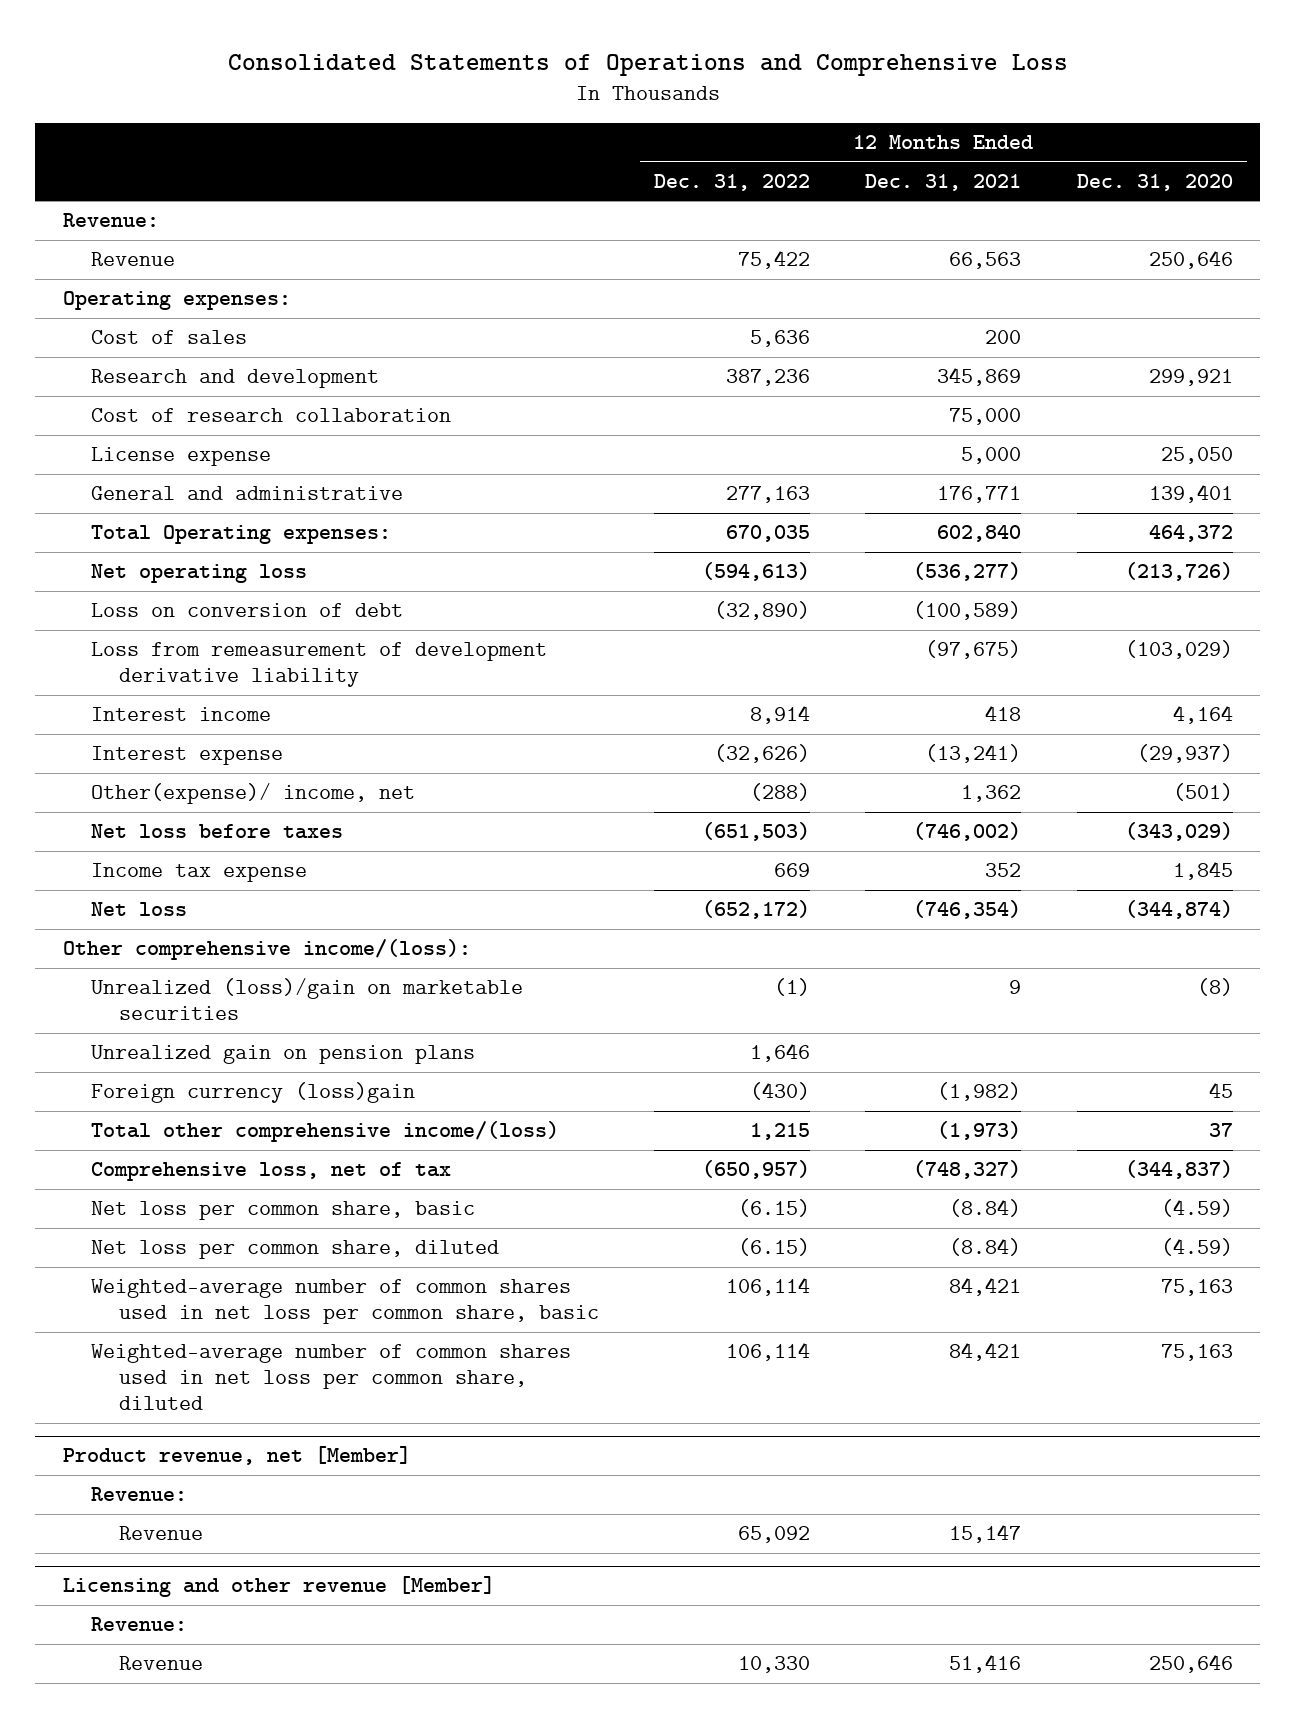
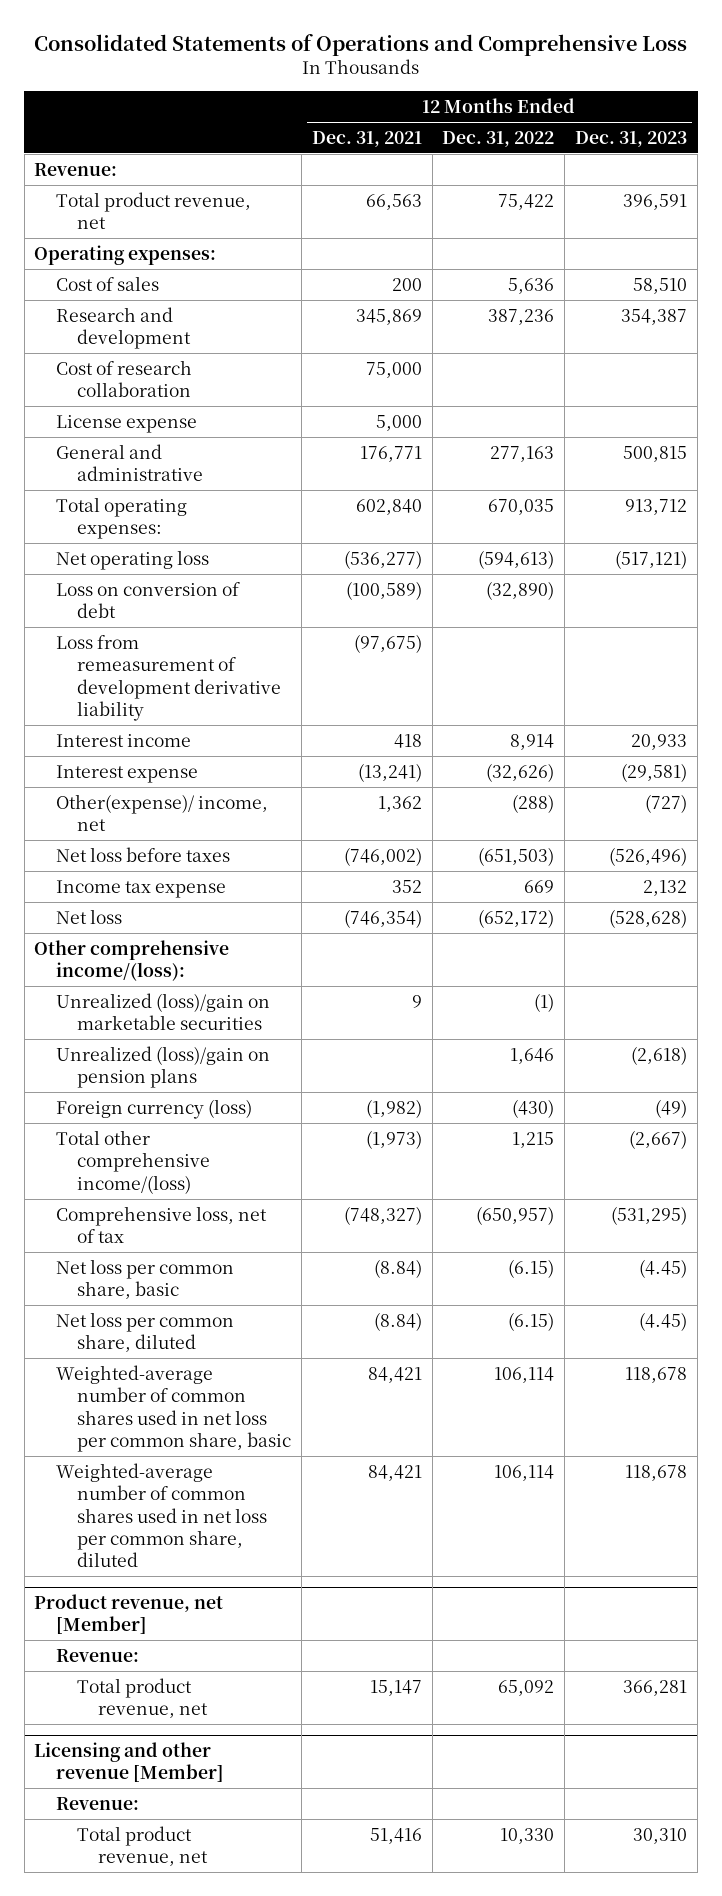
- | 12 Months Ended Dec. 31, 2022 | 12 Months Ended Dec. 31, 2021 | 12 Months Ended Dec. 31, 2020
+ | 12 Months Ended Dec. 31, 2021 | 12 Months Ended Dec. 31, 2022 | 12 Months Ended Dec. 31, 2023
- Revenue | 75,422 | 66,563 | 250,646
+ Total product revenue, net | 66,563 | 75,422 | 396,591
- Total Operating expenses: | 670,035 | 602,840 | 464,372
+ Total operating expenses: | 602,840 | 670,035 | 913,712
- Unrealized gain on pension plans | 1,646 | |
- Foreign currency (loss)gain | (430) | (1,982) | 45
+ Unrealized (loss)/gain on pension plans | | 1,646 | (2,618)
+ Foreign currency (loss) | (1,982) | (430) | (49)
@ Product revenue, net [Member]
- Revenue | 65,092 | 15,147 |
+ Total product revenue, net | 15,147 | 65,092 | 366,281
@ Licensing and other revenue [Member]
- Revenue | 10,330 | 51,416 | 250,646
+ Total product revenue, net | 51,416 | 10,330 | 30,310

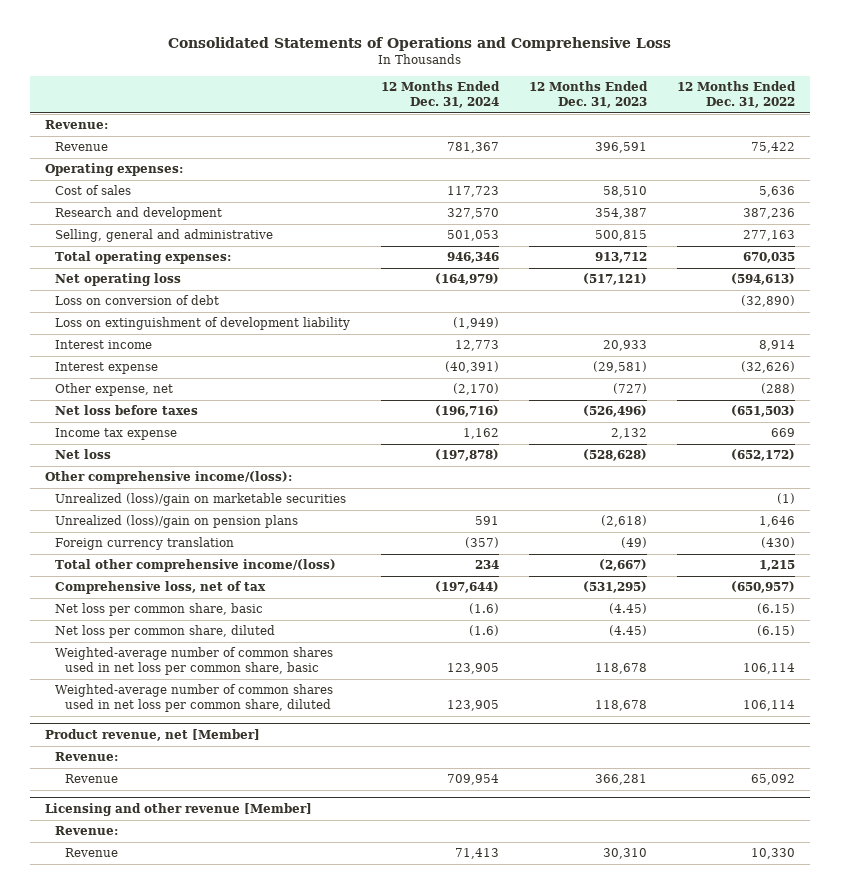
- | 12 Months Ended Dec. 31, 2021 | 12 Months Ended Dec. 31, 2022 | 12 Months Ended Dec. 31, 2023
+ | 12 Months Ended Dec. 31, 2024 | 12 Months Ended Dec. 31, 2023 | 12 Months Ended Dec. 31, 2022
- Total product revenue, net | 66,563 | 75,422 | 396,591
+ Revenue | 781,367 | 396,591 | 75,422
- Cost of research collaboration | 75,000 | |
- License expense | 5,000 | |
- General and administrative | 176,771 | 277,163 | 500,815
+ Selling, general and administrative | 501,053 | 500,815 | 277,163
- Loss from remeasurement of development derivative liability | (97,675) | |
+ Loss on extinguishment of development liability | (1,949) | |
- Other(expense)/ income, net | 1,362 | (288) | (727)
+ Other expense, net | (2,170) | (727) | (288)
- Foreign currency (loss) | (1,982) | (430) | (49)
+ Foreign currency translation | (357) | (49) | (430)
@ Product revenue, net [Member]
- Total product revenue, net | 15,147 | 65,092 | 366,281
+ Revenue | 709,954 | 366,281 | 65,092
@ Licensing and other revenue [Member]
- Total product revenue, net | 51,416 | 10,330 | 30,310
+ Revenue | 71,413 | 30,310 | 10,330

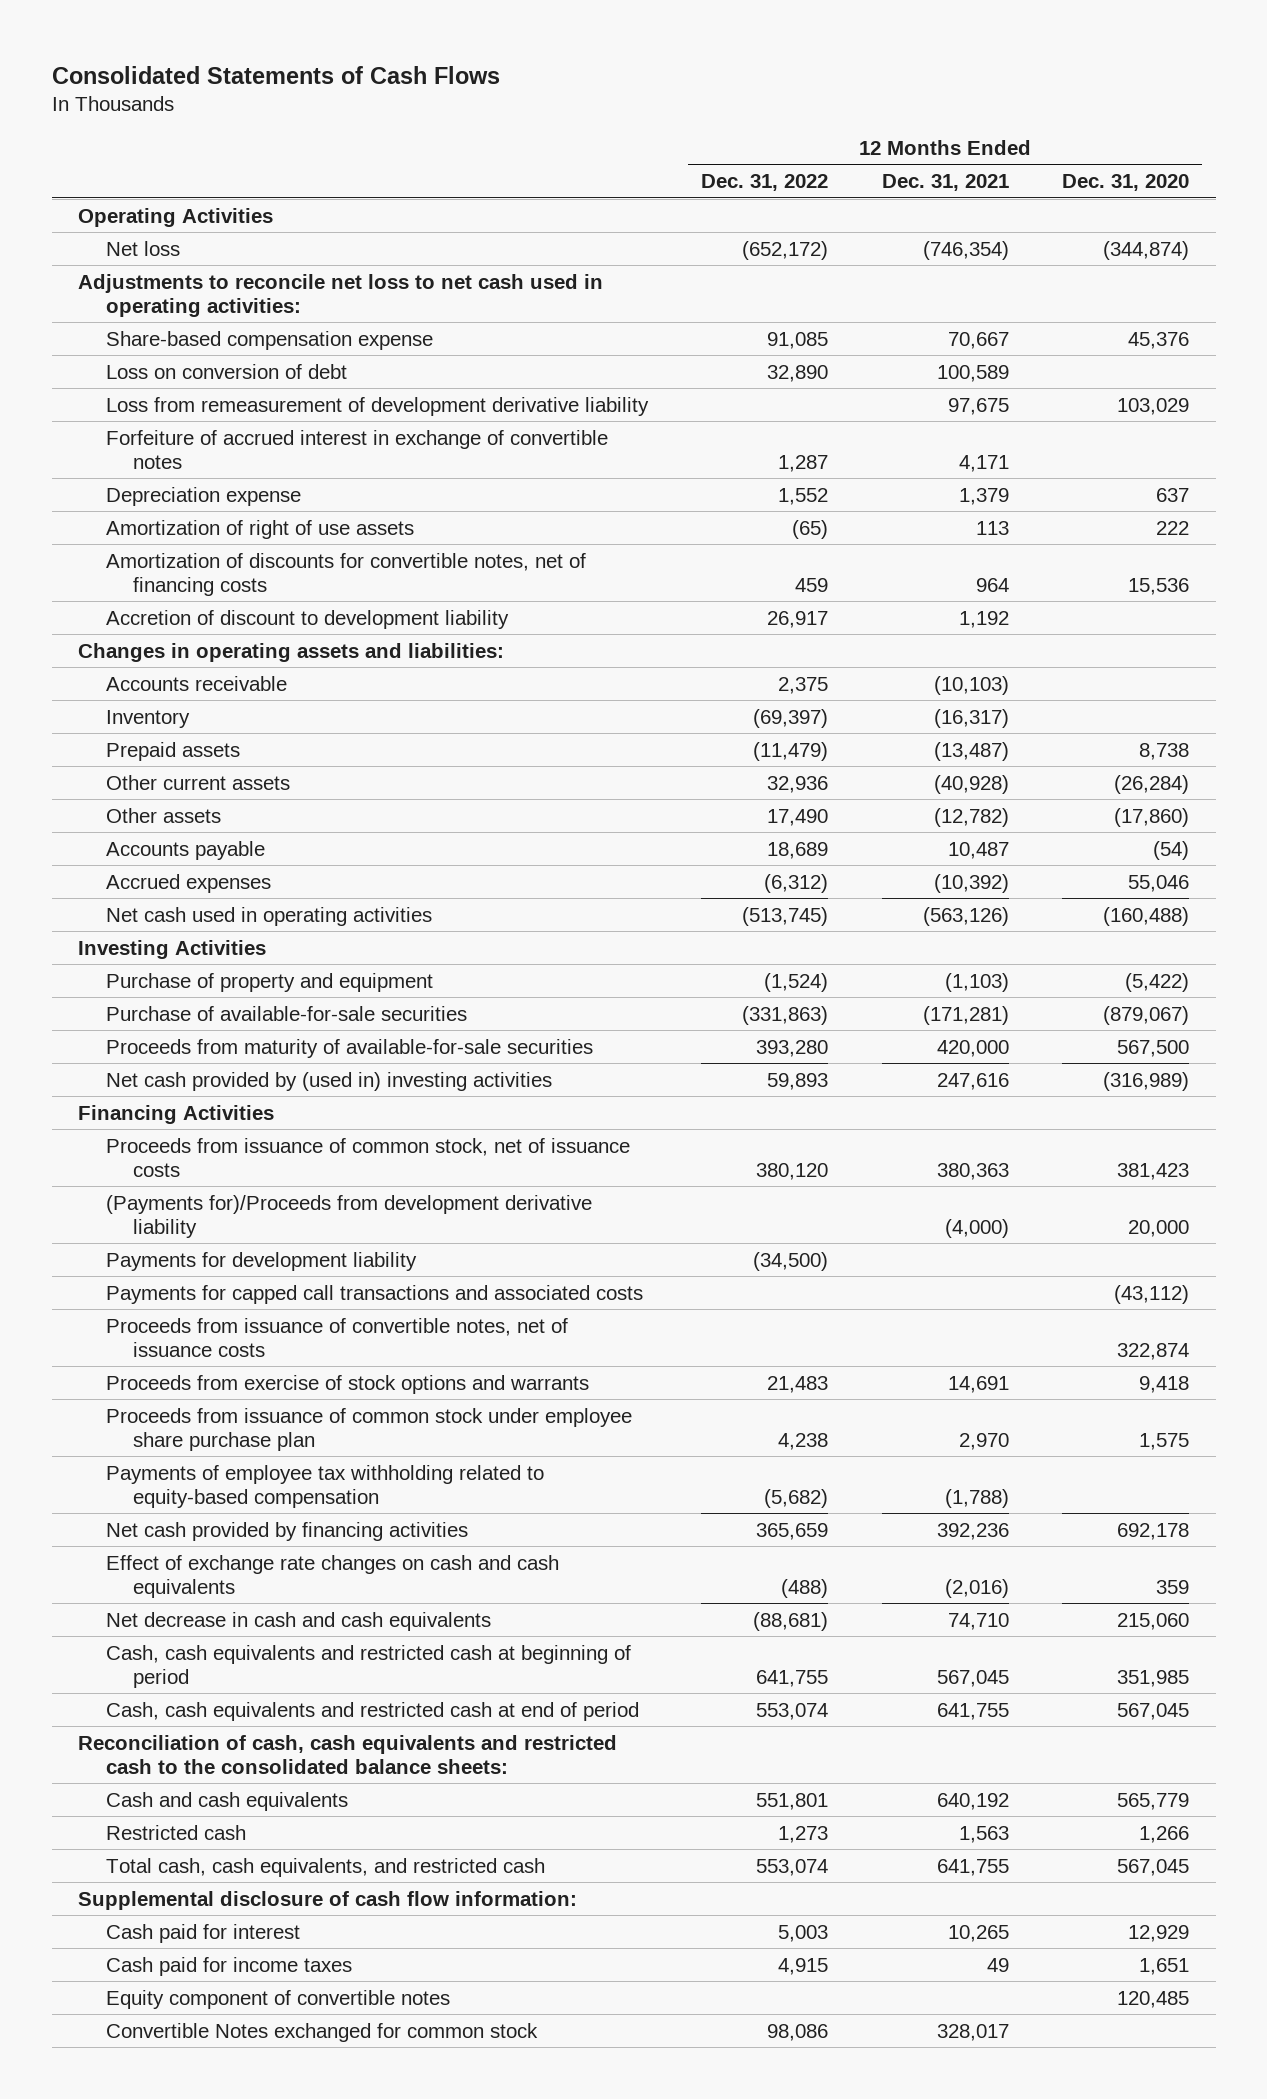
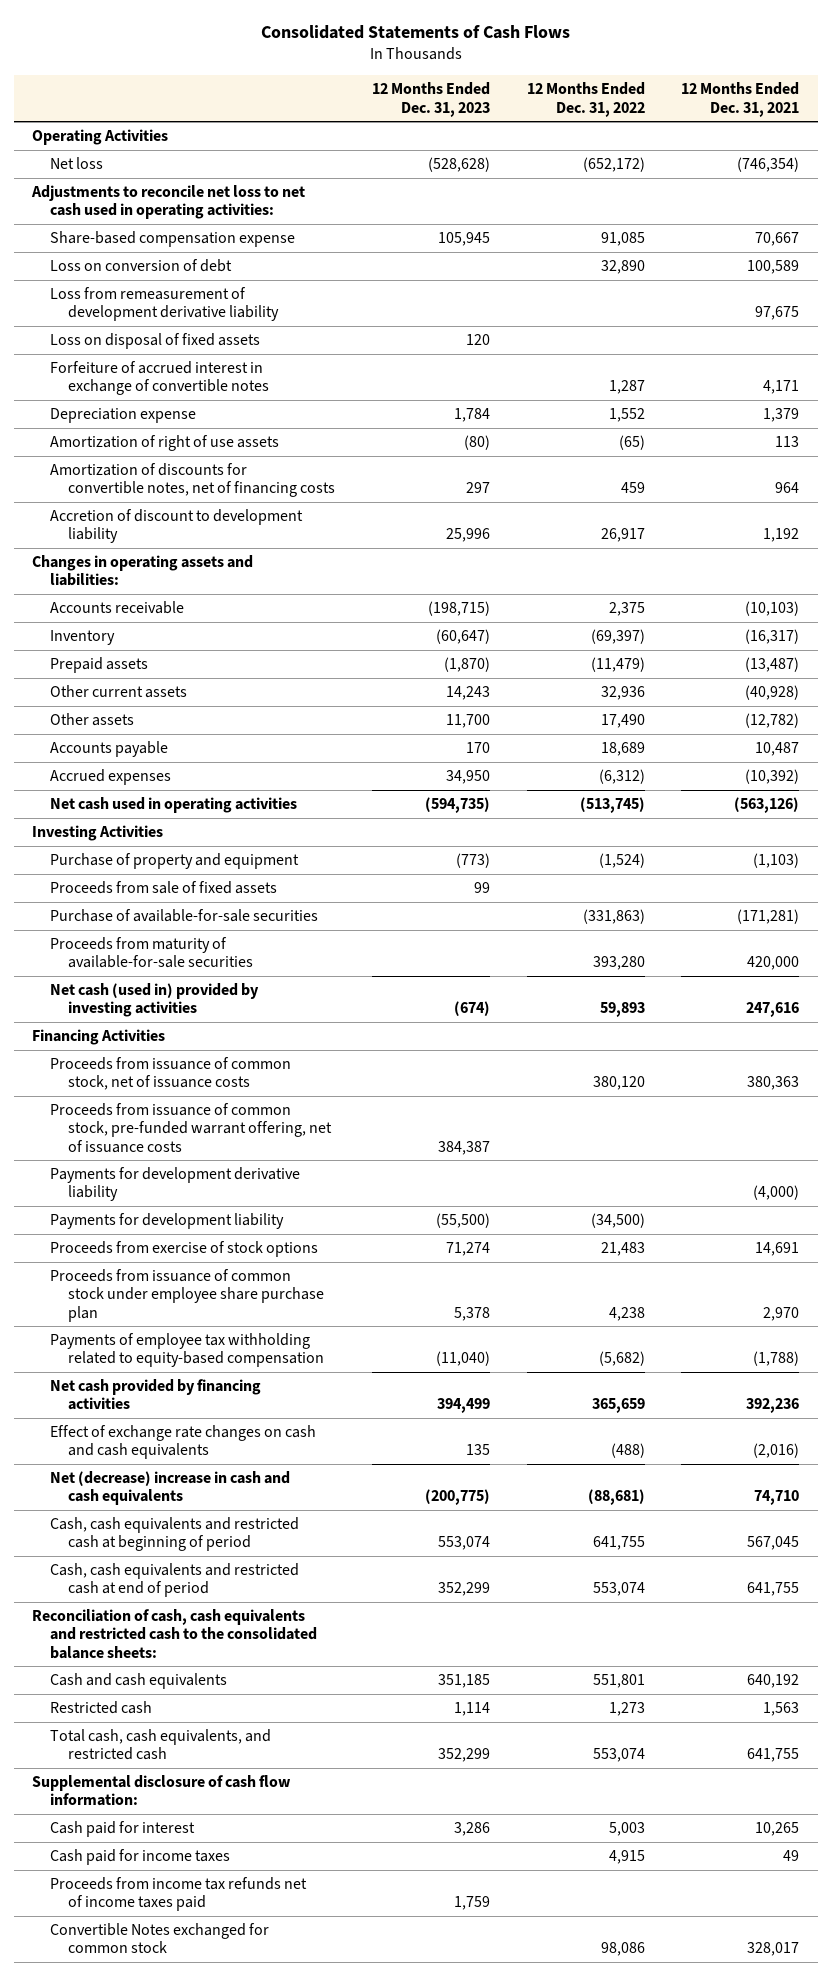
- | 12 Months Ended Dec. 31, 2022 | 12 Months Ended Dec. 31, 2021 | 12 Months Ended Dec. 31, 2020
+ | 12 Months Ended Dec. 31, 2023 | 12 Months Ended Dec. 31, 2022 | 12 Months Ended Dec. 31, 2021
+ Loss on disposal of fixed assets | 120 | |
+ Proceeds from sale of fixed assets | 99 | |
- Net cash provided by (used in) investing activities | 59,893 | 247,616 | (316,989)
+ Net cash (used in) provided by investing activities | (674) | 59,893 | 247,616
- (Payments for)/Proceeds from development derivative liability | | (4,000) | 20,000
+ Proceeds from issuance of common stock, pre-funded warrant offering, net of issuance costs | 384,387 | |
+ Payments for development derivative liability | | | (4,000)
- Payments for capped call transactions and associated costs | | | (43,112)
- Proceeds from issuance of convertible notes, net of issuance costs | | | 322,874
- Proceeds from exercise of stock options and warrants | 21,483 | 14,691 | 9,418
+ Proceeds from exercise of stock options | 71,274 | 21,483 | 14,691
- Net decrease in cash and cash equivalents | (88,681) | 74,710 | 215,060
+ Net (decrease) increase in cash and cash equivalents | (200,775) | (88,681) | 74,710
- Equity component of convertible notes | | | 120,485
+ Proceeds from income tax refunds net of income taxes paid | 1,759 | |

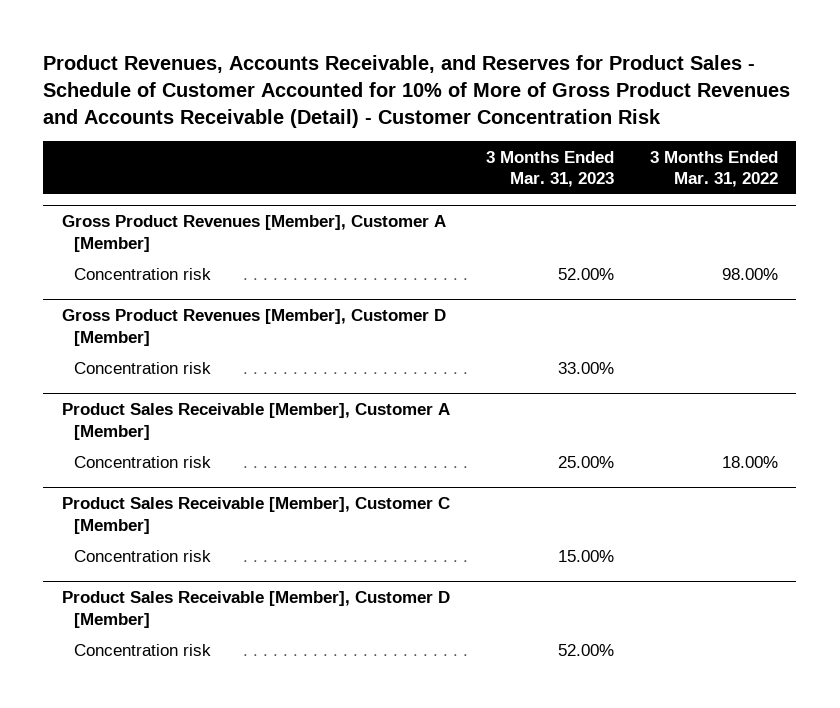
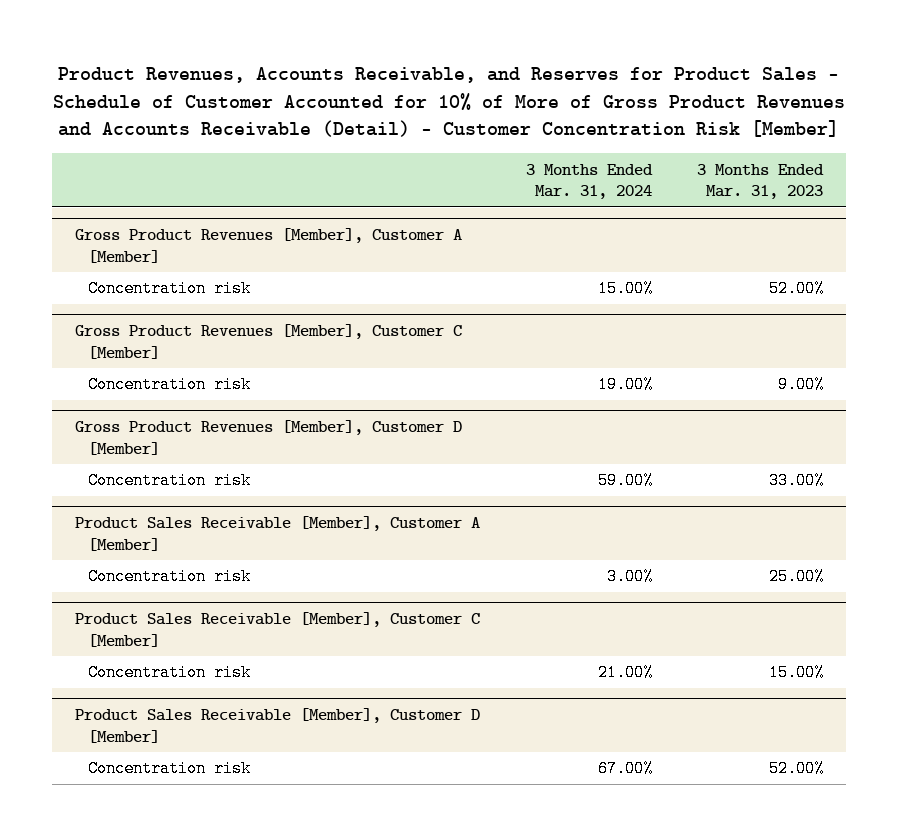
- Product Revenues, Accounts Receivable, and Reserves for Product Sales - Schedule of Customer Accounted for 10% of More of Gross Product Revenues and Accounts Receivable (Detail) - Customer Concentration Risk
+ Product Revenues, Accounts Receivable, and Reserves for Product Sales - Schedule of Customer Accounted for 10% of More of Gross Product Revenues and Accounts Receivable (Detail) - Customer Concentration Risk [Member]
- | 3 Months Ended Mar. 31, 2023 | 3 Months Ended Mar. 31, 2022
+ | 3 Months Ended Mar. 31, 2024 | 3 Months Ended Mar. 31, 2023
+ Gross Product Revenues [Member], Customer C [Member]
+ Concentration risk | 19.00% | 9.00%

